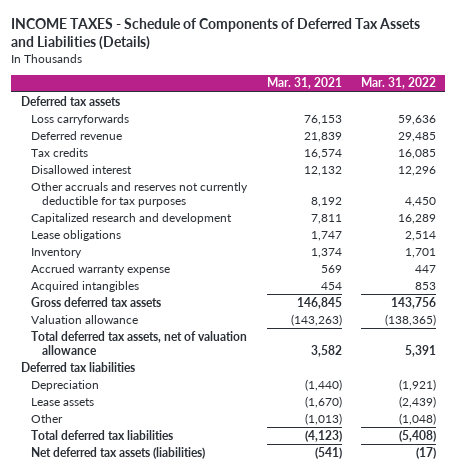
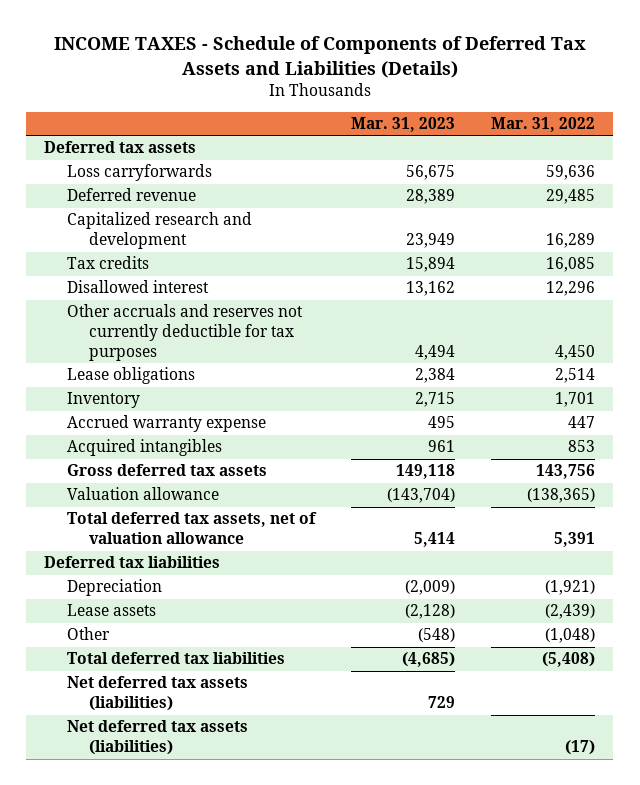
- | Mar. 31, 2021 | Mar. 31, 2022
+ | Mar. 31, 2023 | Mar. 31, 2022
moved up: Capitalized research and development | 23,949 | 16,289
+ Net deferred tax assets (liabilities) | 729 |

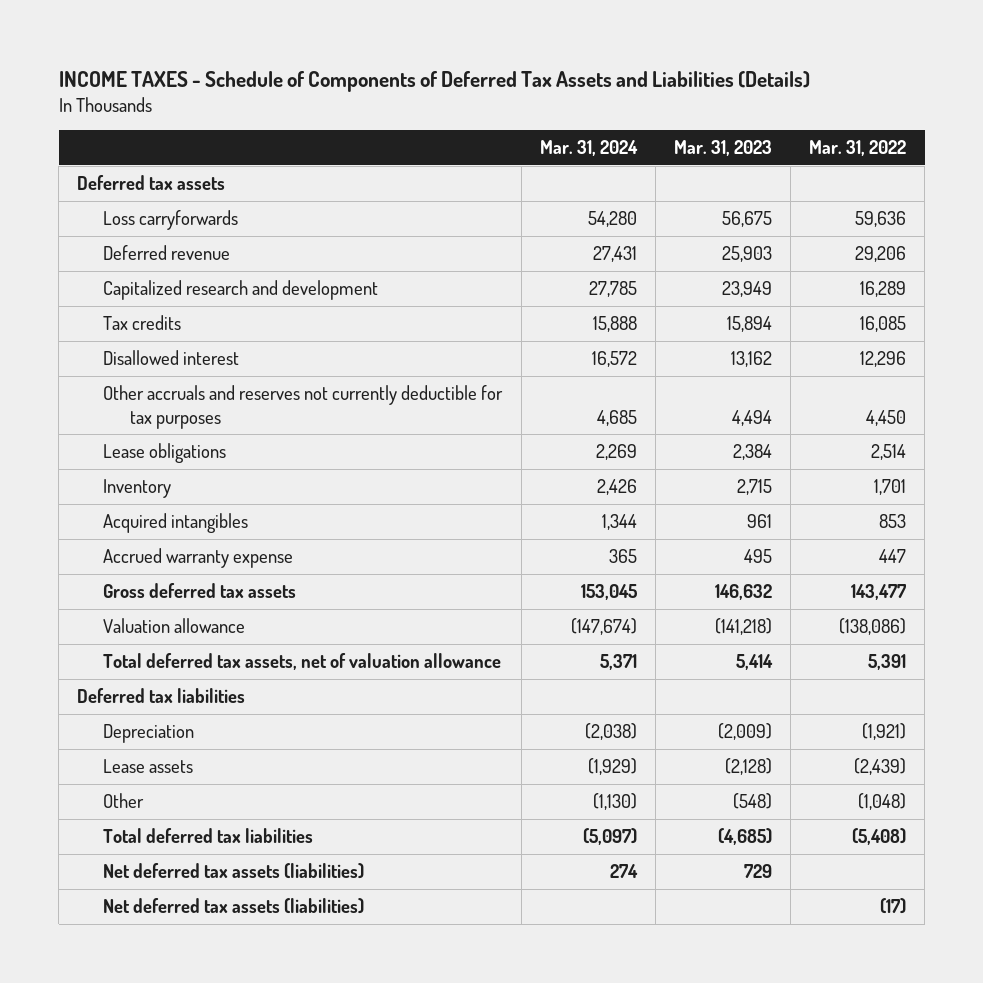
- | Mar. 31, 2023 | Mar. 31, 2022
+ | Mar. 31, 2024 | Mar. 31, 2023 | Mar. 31, 2022
- Deferred revenue | 28,389 | 29,485
+ Deferred revenue | 27,431 | 25,903 | 29,206
- Gross deferred tax assets | 149,118 | 143,756
- Valuation allowance | (143,704) | (138,365)
moved down: Accrued warranty expense | 365 | 495 | 447
+ Gross deferred tax assets | 153,045 | 146,632 | 143,477
+ Valuation allowance | (147,674) | (141,218) | (138,086)

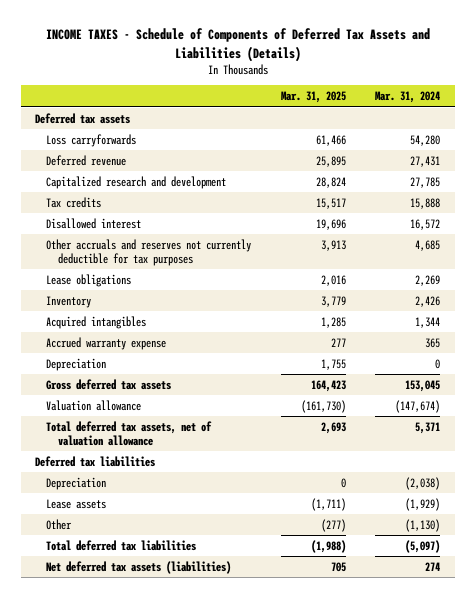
- | Mar. 31, 2024 | Mar. 31, 2023 | Mar. 31, 2022
+ | Mar. 31, 2025 | Mar. 31, 2024
+ Depreciation | 1,755 | 0
- Net deferred tax assets (liabilities) | | | (17)

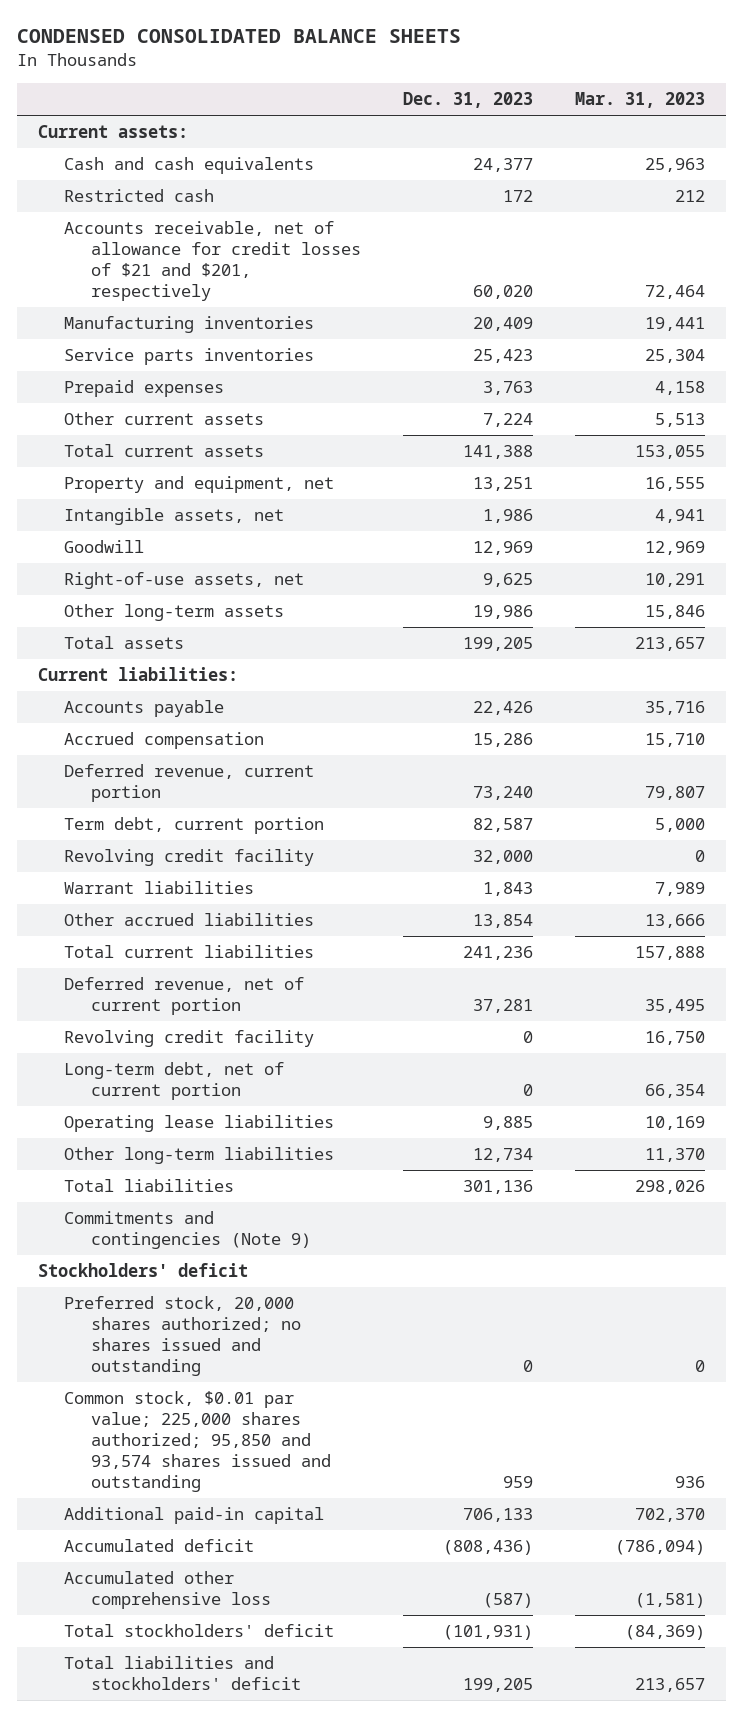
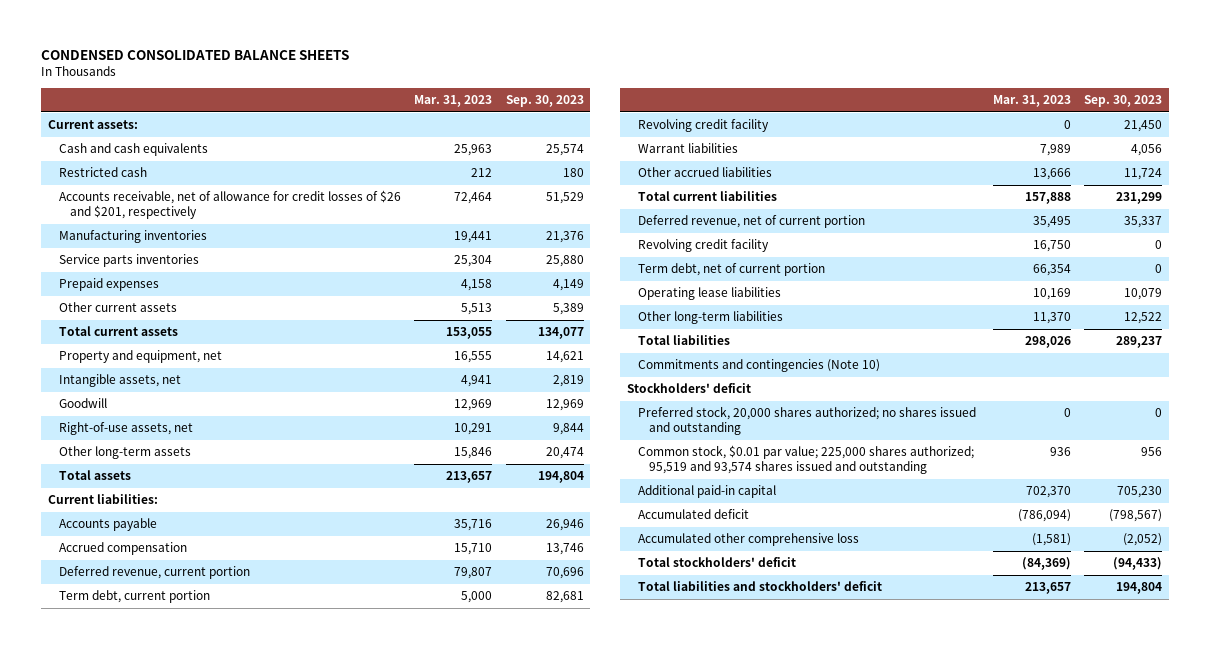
- | Dec. 31, 2023 | Mar. 31, 2023
+ | Mar. 31, 2023 | Sep. 30, 2023
- Accounts receivable, net of allowance for credit losses of $21 and $201, respectively | 60,020 | 72,464
+ Accounts receivable, net of allowance for credit losses of $26 and $201, respectively | 72,464 | 51,529
- Long-term debt, net of current portion | 0 | 66,354
+ Term debt, net of current portion | 66,354 | 0
- Commitments and contingencies (Note 9)
+ Commitments and contingencies (Note 10)
- Common stock, $0.01 par value; 225,000 shares authorized; 95,850 and 93,574 shares issued and outstanding | 959 | 936
+ Common stock, $0.01 par value; 225,000 shares authorized; 95,519 and 93,574 shares issued and outstanding | 936 | 956

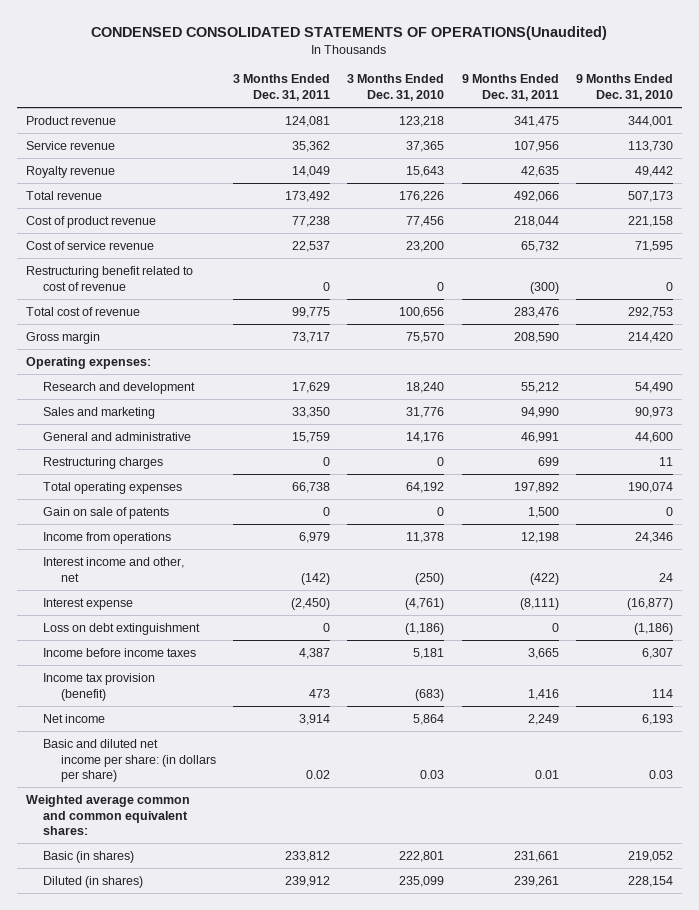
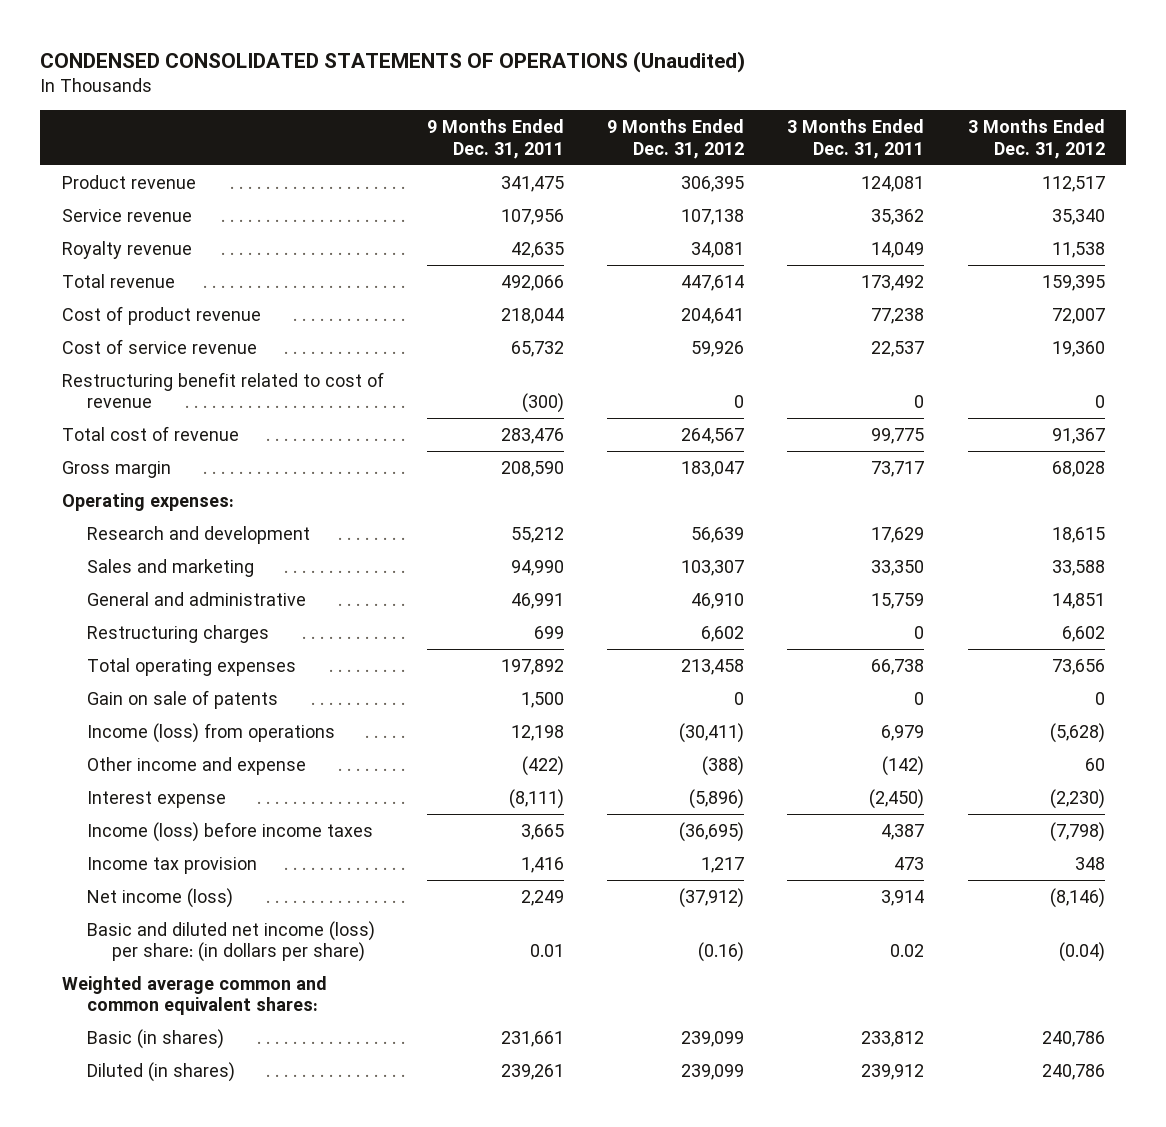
- CONDENSED CONSOLIDATED STATEMENTS OF OPERATIONS(Unaudited)
+ CONDENSED CONSOLIDATED STATEMENTS OF OPERATIONS (Unaudited)
- | 3 Months Ended Dec. 31, 2011 | 3 Months Ended Dec. 31, 2010 | 9 Months Ended Dec. 31, 2011 | 9 Months Ended Dec. 31, 2010
+ | 9 Months Ended Dec. 31, 2011 | 9 Months Ended Dec. 31, 2012 | 3 Months Ended Dec. 31, 2011 | 3 Months Ended Dec. 31, 2012
- Income from operations | 6,979 | 11,378 | 12,198 | 24,346
- Interest income and other, net | (142) | (250) | (422) | 24
+ Income (loss) from operations | 12,198 | (30,411) | 6,979 | (5,628)
+ Other income and expense | (422) | (388) | (142) | 60
- Loss on debt extinguishment | 0 | (1,186) | 0 | (1,186)
- Income before income taxes | 4,387 | 5,181 | 3,665 | 6,307
- Income tax provision (benefit) | 473 | (683) | 1,416 | 114
- Net income | 3,914 | 5,864 | 2,249 | 6,193
- Basic and diluted net income per share: (in dollars per share) | 0.02 | 0.03 | 0.01 | 0.03
+ Income (loss) before income taxes | 3,665 | (36,695) | 4,387 | (7,798)
+ Income tax provision | 1,416 | 1,217 | 473 | 348
+ Net income (loss) | 2,249 | (37,912) | 3,914 | (8,146)
+ Basic and diluted net income (loss) per share: (in dollars per share) | 0.01 | (0.16) | 0.02 | (0.04)

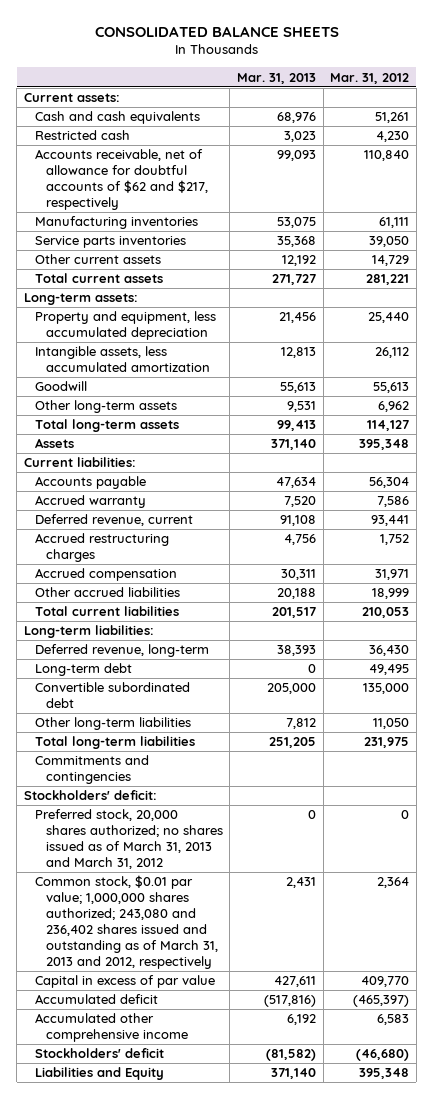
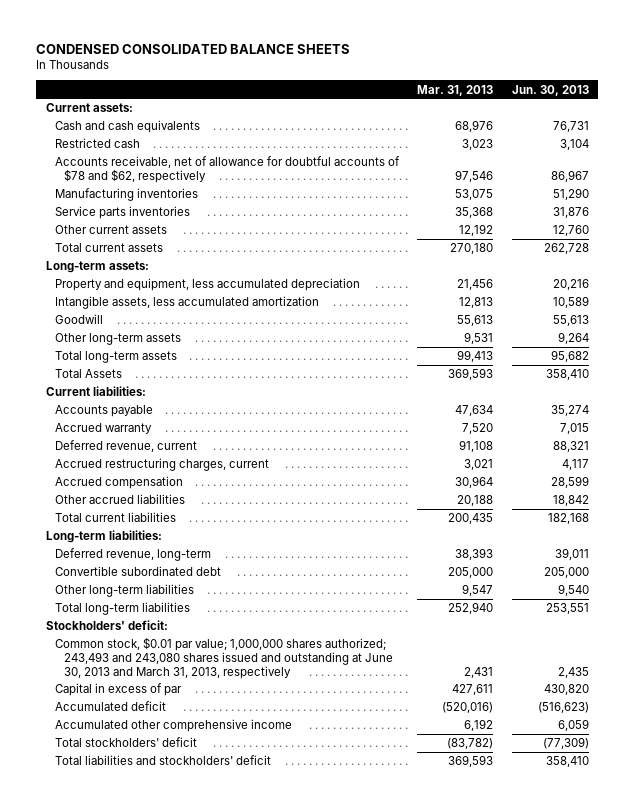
- CONSOLIDATED BALANCE SHEETS
+ CONDENSED CONSOLIDATED BALANCE SHEETS
- | Mar. 31, 2013 | Mar. 31, 2012
+ | Mar. 31, 2013 | Jun. 30, 2013
- Accounts receivable, net of allowance for doubtful accounts of $62 and $217, respectively | 99,093 | 110,840
+ Accounts receivable, net of allowance for doubtful accounts of $78 and $62, respectively | 97,546 | 86,967
- Total current assets | 271,727 | 281,221
+ Total current assets | 270,180 | 262,728
- Assets | 371,140 | 395,348
+ Total Assets | 369,593 | 358,410
- Accrued restructuring charges | 4,756 | 1,752
- Accrued compensation | 30,311 | 31,971
+ Accrued restructuring charges, current | 3,021 | 4,117
+ Accrued compensation | 30,964 | 28,599
- Total current liabilities | 201,517 | 210,053
+ Total current liabilities | 200,435 | 182,168
- Long-term debt | 0 | 49,495
- Other long-term liabilities | 7,812 | 11,050
- Total long-term liabilities | 251,205 | 231,975
- Commitments and contingencies
+ Other long-term liabilities | 9,547 | 9,540
+ Total long-term liabilities | 252,940 | 253,551
- Preferred stock, 20,000 shares authorized; no shares issued as of March 31, 2013 and March 31, 2012 | 0 | 0
- Common stock, $0.01 par value; 1,000,000 shares authorized; 243,080 and 236,402 shares issued and outstanding as of March 31, 2013 and 2012, respectively | 2,431 | 2,364
- Capital in excess of par value | 427,611 | 409,770
- Accumulated deficit | (517,816) | (465,397)
+ Common stock, $0.01 par value; 1,000,000 shares authorized; 243,493 and 243,080 shares issued and outstanding at June 30, 2013 and March 31, 2013, respectively | 2,431 | 2,435
+ Capital in excess of par | 427,611 | 430,820
+ Accumulated deficit | (520,016) | (516,623)
- Stockholders' deficit | (81,582) | (46,680)
- Liabilities and Equity | 371,140 | 395,348
+ Total stockholders' deficit | (83,782) | (77,309)
+ Total liabilities and stockholders' deficit | 369,593 | 358,410

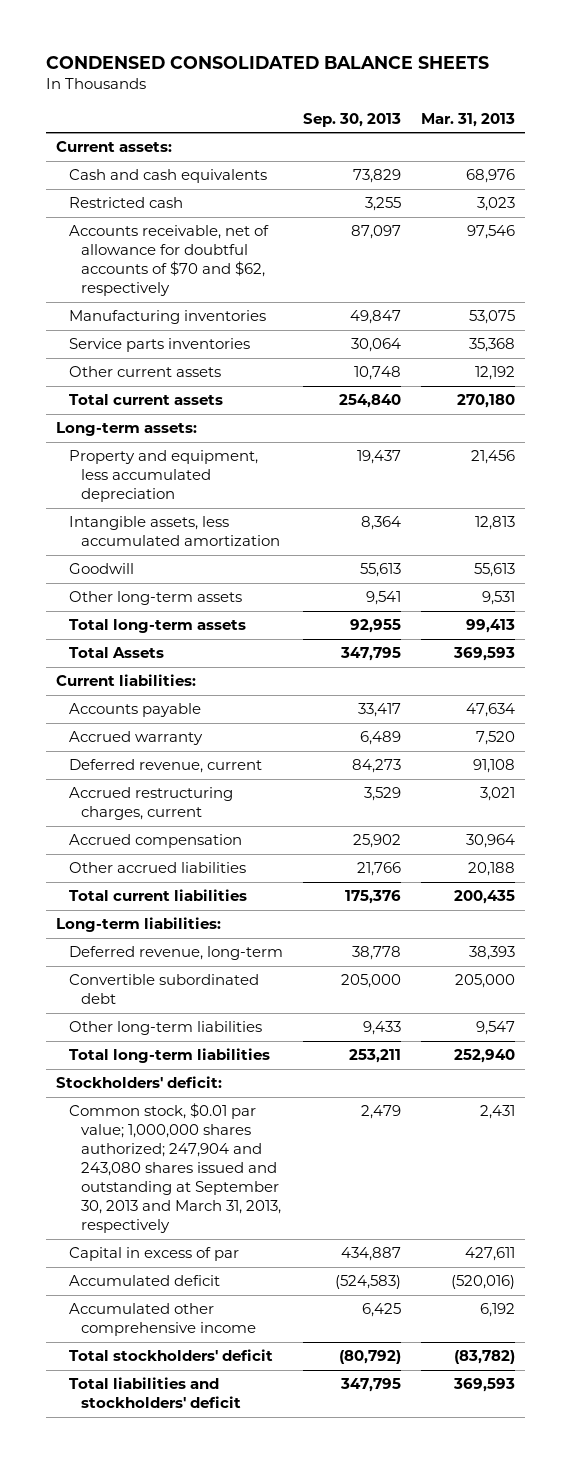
- | Mar. 31, 2013 | Jun. 30, 2013
+ | Sep. 30, 2013 | Mar. 31, 2013
- Accounts receivable, net of allowance for doubtful accounts of $78 and $62, respectively | 97,546 | 86,967
+ Accounts receivable, net of allowance for doubtful accounts of $70 and $62, respectively | 87,097 | 97,546
- Common stock, $0.01 par value; 1,000,000 shares authorized; 243,493 and 243,080 shares issued and outstanding at June 30, 2013 and March 31, 2013, respectively | 2,431 | 2,435
+ Common stock, $0.01 par value; 1,000,000 shares authorized; 247,904 and 243,080 shares issued and outstanding at September 30, 2013 and March 31, 2013, respectively | 2,479 | 2,431

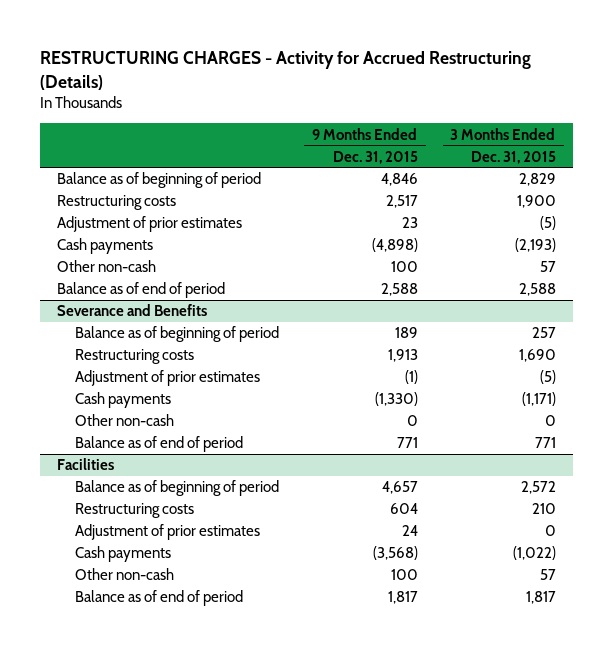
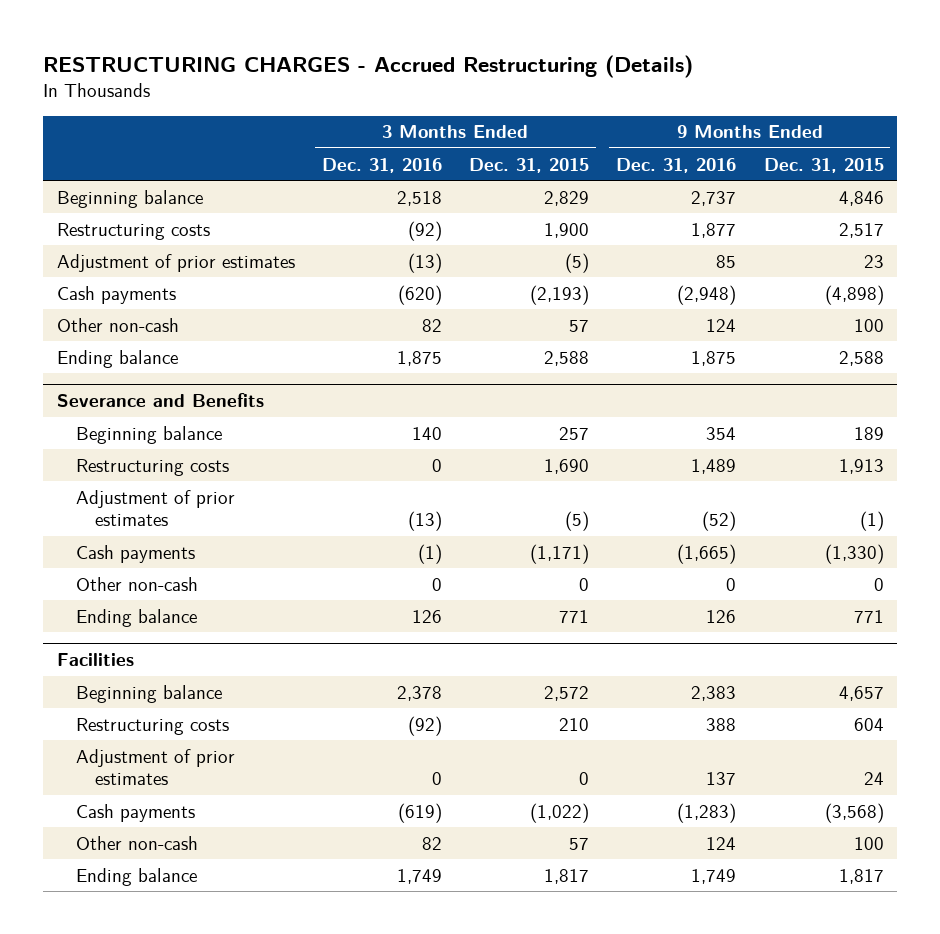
- RESTRUCTURING CHARGES - Activity for Accrued Restructuring (Details)
+ RESTRUCTURING CHARGES - Accrued Restructuring (Details)
- | 9 Months Ended Dec. 31, 2015 | 3 Months Ended Dec. 31, 2015
+ | 3 Months Ended Dec. 31, 2016 | 3 Months Ended Dec. 31, 2015 | 9 Months Ended Dec. 31, 2016 | 9 Months Ended Dec. 31, 2015
- Balance as of beginning of period | 4,846 | 2,829
+ Beginning balance | 2,518 | 2,829 | 2,737 | 4,846
- Balance as of end of period | 2,588 | 2,588
+ Ending balance | 1,875 | 2,588 | 1,875 | 2,588
@ Severance and Benefits
- Balance as of beginning of period | 189 | 257
+ Beginning balance | 140 | 257 | 354 | 189
- Balance as of end of period | 771 | 771
+ Ending balance | 126 | 771 | 126 | 771
@ Facilities
- Balance as of beginning of period | 4,657 | 2,572
+ Beginning balance | 2,378 | 2,572 | 2,383 | 4,657
- Balance as of end of period | 1,817 | 1,817
+ Ending balance | 1,749 | 1,817 | 1,749 | 1,817

